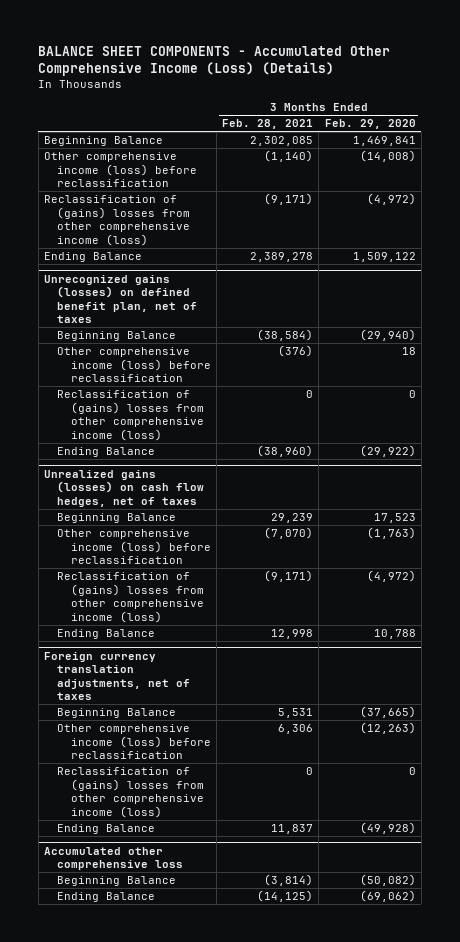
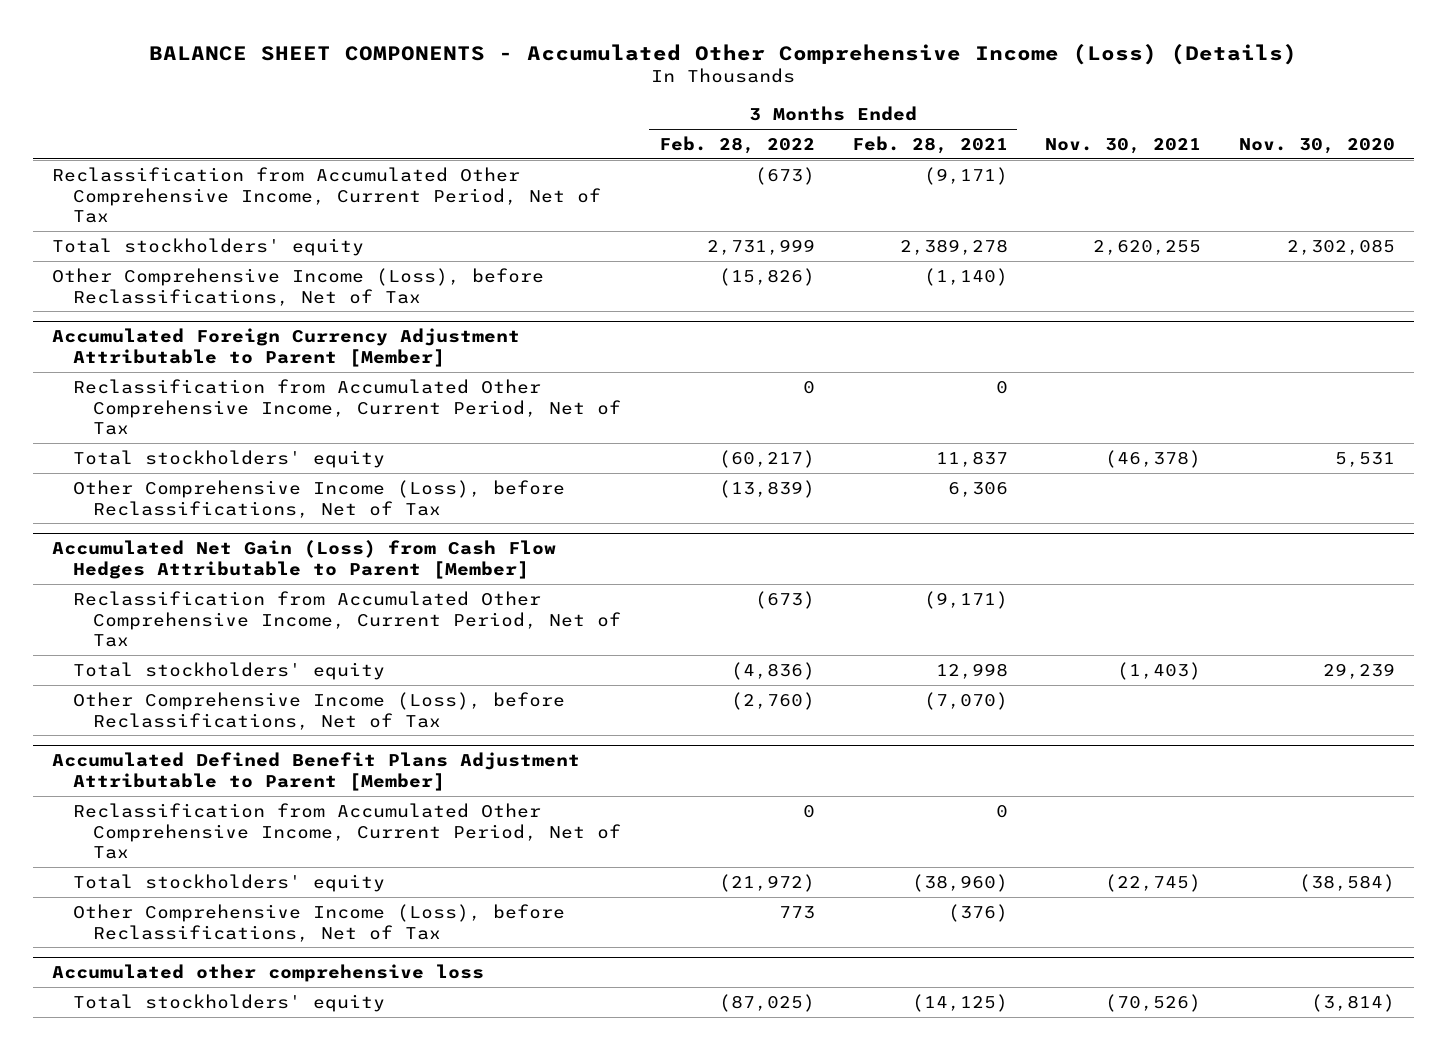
- | 3 Months Ended Feb. 28, 2021 | 3 Months Ended Feb. 29, 2020
+ | 3 Months Ended Feb. 28, 2022 | 3 Months Ended Feb. 28, 2021 | Nov. 30, 2021 | Nov. 30, 2020
- Beginning Balance | 2,302,085 | 1,469,841
- Other comprehensive income (loss) before reclassification | (1,140) | (14,008)
- Reclassification of (gains) losses from other comprehensive income (loss) | (9,171) | (4,972)
- Ending Balance | 2,389,278 | 1,509,122
- Unrecognized gains (losses) on defined benefit plan, net of taxes
- Beginning Balance | (38,584) | (29,940)
- Other comprehensive income (loss) before reclassification | (376) | 18
- Reclassification of (gains) losses from other comprehensive income (loss) | 0 | 0
- Ending Balance | (38,960) | (29,922)
- Unrealized gains (losses) on cash flow hedges, net of taxes
- Beginning Balance | 29,239 | 17,523
- Other comprehensive income (loss) before reclassification | (7,070) | (1,763)
- Reclassification of (gains) losses from other comprehensive income (loss) | (9,171) | (4,972)
- Ending Balance | 12,998 | 10,788
- Foreign currency translation adjustments, net of taxes
- Beginning Balance | 5,531 | (37,665)
- Other comprehensive income (loss) before reclassification | 6,306 | (12,263)
- Reclassification of (gains) losses from other comprehensive income (loss) | 0 | 0
- Ending Balance | 11,837 | (49,928)
+ Reclassification from Accumulated Other Comprehensive Income, Current Period, Net of Tax | (673) | (9,171) | |
+ Total stockholders' equity | 2,731,999 | 2,389,278 | 2,620,255 | 2,302,085
+ Other Comprehensive Income (Loss), before Reclassifications, Net of Tax | (15,826) | (1,140) | |
+ Accumulated Foreign Currency Adjustment Attributable to Parent [Member]
+ Reclassification from Accumulated Other Comprehensive Income, Current Period, Net of Tax | 0 | 0 | |
+ Total stockholders' equity | (60,217) | 11,837 | (46,378) | 5,531
+ Other Comprehensive Income (Loss), before Reclassifications, Net of Tax | (13,839) | 6,306 | |
+ Accumulated Net Gain (Loss) from Cash Flow Hedges Attributable to Parent [Member]
+ Reclassification from Accumulated Other Comprehensive Income, Current Period, Net of Tax | (673) | (9,171) | |
+ Total stockholders' equity | (4,836) | 12,998 | (1,403) | 29,239
+ Other Comprehensive Income (Loss), before Reclassifications, Net of Tax | (2,760) | (7,070) | |
+ Accumulated Defined Benefit Plans Adjustment Attributable to Parent [Member]
+ Reclassification from Accumulated Other Comprehensive Income, Current Period, Net of Tax | 0 | 0 | |
+ Total stockholders' equity | (21,972) | (38,960) | (22,745) | (38,584)
+ Other Comprehensive Income (Loss), before Reclassifications, Net of Tax | 773 | (376) | |
@ Accumulated other comprehensive loss
- Beginning Balance | (3,814) | (50,082)
- Ending Balance | (14,125) | (69,062)
+ Total stockholders' equity | (87,025) | (14,125) | (70,526) | (3,814)

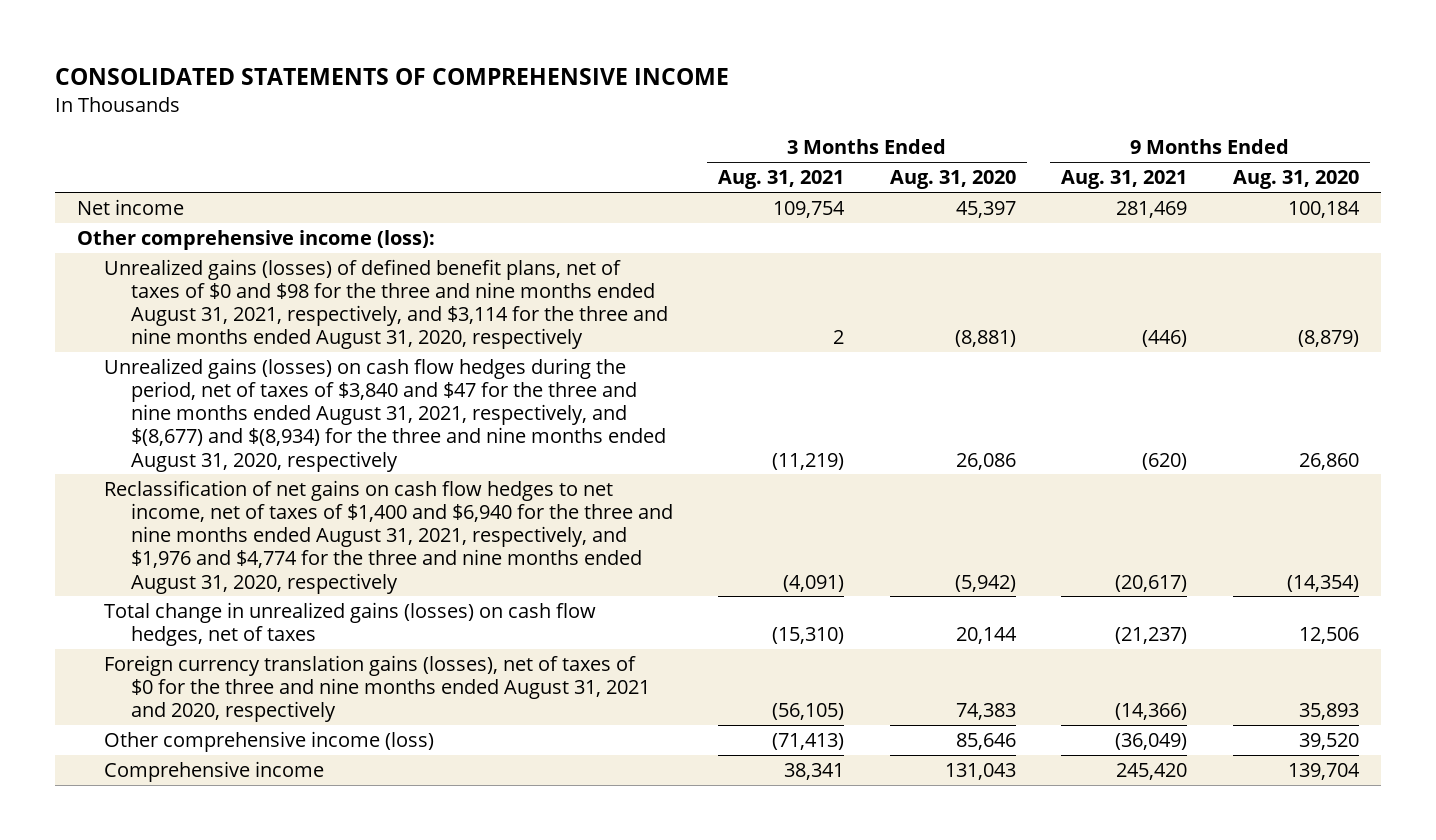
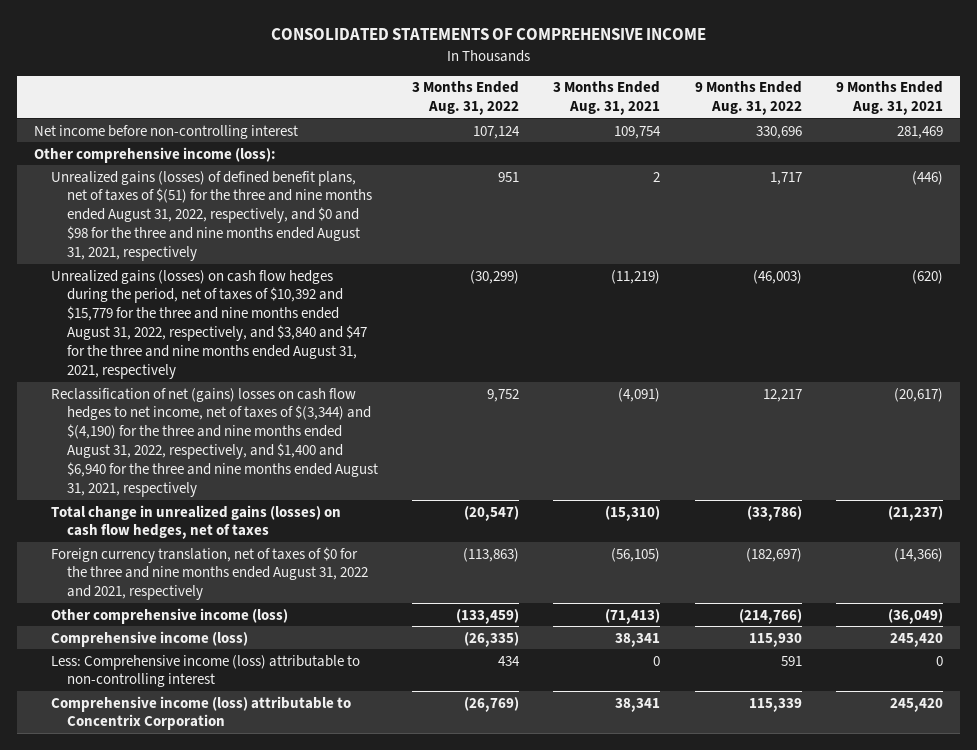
- | 3 Months Ended Aug. 31, 2021 | 3 Months Ended Aug. 31, 2020 | 9 Months Ended Aug. 31, 2021 | 9 Months Ended Aug. 31, 2020
+ | 3 Months Ended Aug. 31, 2022 | 3 Months Ended Aug. 31, 2021 | 9 Months Ended Aug. 31, 2022 | 9 Months Ended Aug. 31, 2021
- Net income | 109,754 | 45,397 | 281,469 | 100,184
+ Net income before non-controlling interest | 107,124 | 109,754 | 330,696 | 281,469
- Unrealized gains (losses) of defined benefit plans, net of taxes of $0 and $98 for the three and nine months ended August 31, 2021, respectively, and $3,114 for the three and nine months ended August 31, 2020, respectively | 2 | (8,881) | (446) | (8,879)
- Unrealized gains (losses) on cash flow hedges during the period, net of taxes of $3,840 and $47 for the three and nine months ended August 31, 2021, respectively, and $(8,677) and $(8,934) for the three and nine months ended August 31, 2020, respectively | (11,219) | 26,086 | (620) | 26,860
- Reclassification of net gains on cash flow hedges to net income, net of taxes of $1,400 and $6,940 for the three and nine months ended August 31, 2021, respectively, and $1,976 and $4,774 for the three and nine months ended August 31, 2020, respectively | (4,091) | (5,942) | (20,617) | (14,354)
+ Unrealized gains (losses) of defined benefit plans, net of taxes of $(51) for the three and nine months ended August 31, 2022, respectively, and $0 and $98 for the three and nine months ended August 31, 2021, respectively | 951 | 2 | 1,717 | (446)
+ Unrealized gains (losses) on cash flow hedges during the period, net of taxes of $10,392 and $15,779 for the three and nine months ended August 31, 2022, respectively, and $3,840 and $47 for the three and nine months ended August 31, 2021, respectively | (30,299) | (11,219) | (46,003) | (620)
+ Reclassification of net (gains) losses on cash flow hedges to net income, net of taxes of $(3,344) and $(4,190) for the three and nine months ended August 31, 2022, respectively, and $1,400 and $6,940 for the three and nine months ended August 31, 2021, respectively | 9,752 | (4,091) | 12,217 | (20,617)
- Foreign currency translation gains (losses), net of taxes of $0 for the three and nine months ended August 31, 2021 and 2020, respectively | (56,105) | 74,383 | (14,366) | 35,893
+ Foreign currency translation, net of taxes of $0 for the three and nine months ended August 31, 2022 and 2021, respectively | (113,863) | (56,105) | (182,697) | (14,366)
- Comprehensive income | 38,341 | 131,043 | 245,420 | 139,704
+ Comprehensive income (loss) | (26,335) | 38,341 | 115,930 | 245,420
+ Less: Comprehensive income (loss) attributable to non-controlling interest | 434 | 0 | 591 | 0
+ Comprehensive income (loss) attributable to Concentrix Corporation | (26,769) | 38,341 | 115,339 | 245,420

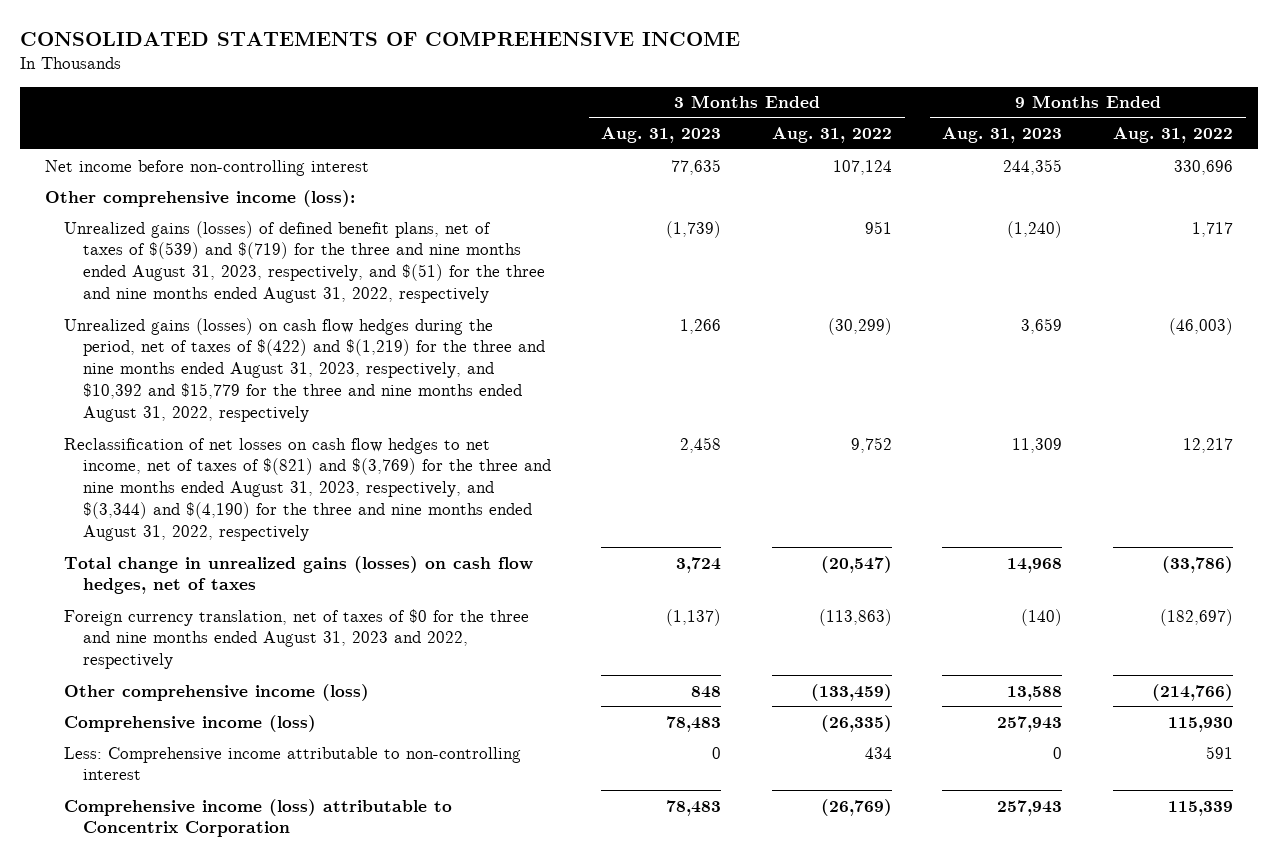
- | 3 Months Ended Aug. 31, 2022 | 3 Months Ended Aug. 31, 2021 | 9 Months Ended Aug. 31, 2022 | 9 Months Ended Aug. 31, 2021
+ | 3 Months Ended Aug. 31, 2023 | 3 Months Ended Aug. 31, 2022 | 9 Months Ended Aug. 31, 2023 | 9 Months Ended Aug. 31, 2022
- Unrealized gains (losses) of defined benefit plans, net of taxes of $(51) for the three and nine months ended August 31, 2022, respectively, and $0 and $98 for the three and nine months ended August 31, 2021, respectively | 951 | 2 | 1,717 | (446)
- Unrealized gains (losses) on cash flow hedges during the period, net of taxes of $10,392 and $15,779 for the three and nine months ended August 31, 2022, respectively, and $3,840 and $47 for the three and nine months ended August 31, 2021, respectively | (30,299) | (11,219) | (46,003) | (620)
- Reclassification of net (gains) losses on cash flow hedges to net income, net of taxes of $(3,344) and $(4,190) for the three and nine months ended August 31, 2022, respectively, and $1,400 and $6,940 for the three and nine months ended August 31, 2021, respectively | 9,752 | (4,091) | 12,217 | (20,617)
+ Unrealized gains (losses) of defined benefit plans, net of taxes of $(539) and $(719) for the three and nine months ended August 31, 2023, respectively, and $(51) for the three and nine months ended August 31, 2022, respectively | (1,739) | 951 | (1,240) | 1,717
+ Unrealized gains (losses) on cash flow hedges during the period, net of taxes of $(422) and $(1,219) for the three and nine months ended August 31, 2023, respectively, and $10,392 and $15,779 for the three and nine months ended August 31, 2022, respectively | 1,266 | (30,299) | 3,659 | (46,003)
+ Reclassification of net losses on cash flow hedges to net income, net of taxes of $(821) and $(3,769) for the three and nine months ended August 31, 2023, respectively, and $(3,344) and $(4,190) for the three and nine months ended August 31, 2022, respectively | 2,458 | 9,752 | 11,309 | 12,217
- Foreign currency translation, net of taxes of $0 for the three and nine months ended August 31, 2022 and 2021, respectively | (113,863) | (56,105) | (182,697) | (14,366)
+ Foreign currency translation, net of taxes of $0 for the three and nine months ended August 31, 2023 and 2022, respectively | (1,137) | (113,863) | (140) | (182,697)
- Less: Comprehensive income (loss) attributable to non-controlling interest | 434 | 0 | 591 | 0
+ Less: Comprehensive income attributable to non-controlling interest | 0 | 434 | 0 | 591

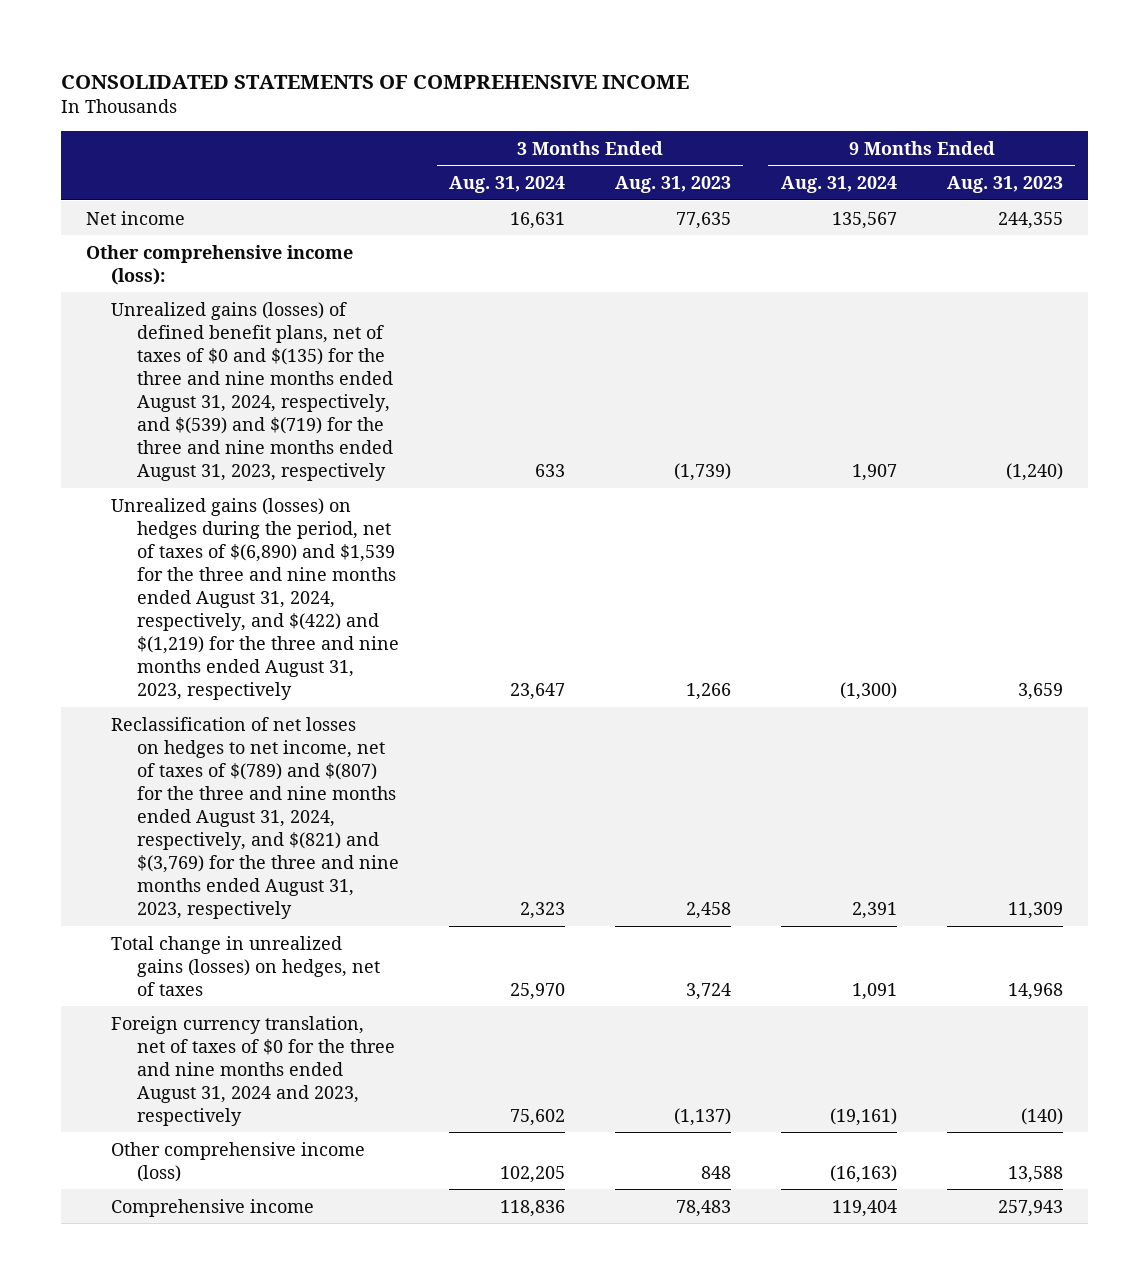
- | 3 Months Ended Aug. 31, 2023 | 3 Months Ended Aug. 31, 2022 | 9 Months Ended Aug. 31, 2023 | 9 Months Ended Aug. 31, 2022
+ | 3 Months Ended Aug. 31, 2024 | 3 Months Ended Aug. 31, 2023 | 9 Months Ended Aug. 31, 2024 | 9 Months Ended Aug. 31, 2023
- Net income before non-controlling interest | 77,635 | 107,124 | 244,355 | 330,696
+ Net income | 16,631 | 77,635 | 135,567 | 244,355
- Unrealized gains (losses) of defined benefit plans, net of taxes of $(539) and $(719) for the three and nine months ended August 31, 2023, respectively, and $(51) for the three and nine months ended August 31, 2022, respectively | (1,739) | 951 | (1,240) | 1,717
- Unrealized gains (losses) on cash flow hedges during the period, net of taxes of $(422) and $(1,219) for the three and nine months ended August 31, 2023, respectively, and $10,392 and $15,779 for the three and nine months ended August 31, 2022, respectively | 1,266 | (30,299) | 3,659 | (46,003)
- Reclassification of net losses on cash flow hedges to net income, net of taxes of $(821) and $(3,769) for the three and nine months ended August 31, 2023, respectively, and $(3,344) and $(4,190) for the three and nine months ended August 31, 2022, respectively | 2,458 | 9,752 | 11,309 | 12,217
- Total change in unrealized gains (losses) on cash flow hedges, net of taxes | 3,724 | (20,547) | 14,968 | (33,786)
- Foreign currency translation, net of taxes of $0 for the three and nine months ended August 31, 2023 and 2022, respectively | (1,137) | (113,863) | (140) | (182,697)
+ Unrealized gains (losses) of defined benefit plans, net of taxes of $0 and $(135) for the three and nine months ended August 31, 2024, respectively, and $(539) and $(719) for the three and nine months ended August 31, 2023, respectively | 633 | (1,739) | 1,907 | (1,240)
+ Unrealized gains (losses) on hedges during the period, net of taxes of $(6,890) and $1,539 for the three and nine months ended August 31, 2024, respectively, and $(422) and $(1,219) for the three and nine months ended August 31, 2023, respectively | 23,647 | 1,266 | (1,300) | 3,659
+ Reclassification of net losses on hedges to net income, net of taxes of $(789) and $(807) for the three and nine months ended August 31, 2024, respectively, and $(821) and $(3,769) for the three and nine months ended August 31, 2023, respectively | 2,323 | 2,458 | 2,391 | 11,309
+ Total change in unrealized gains (losses) on hedges, net of taxes | 25,970 | 3,724 | 1,091 | 14,968
+ Foreign currency translation, net of taxes of $0 for the three and nine months ended August 31, 2024 and 2023, respectively | 75,602 | (1,137) | (19,161) | (140)
- Comprehensive income (loss) | 78,483 | (26,335) | 257,943 | 115,930
- Less: Comprehensive income attributable to non-controlling interest | 0 | 434 | 0 | 591
- Comprehensive income (loss) attributable to Concentrix Corporation | 78,483 | (26,769) | 257,943 | 115,339
+ Comprehensive income | 118,836 | 78,483 | 119,404 | 257,943

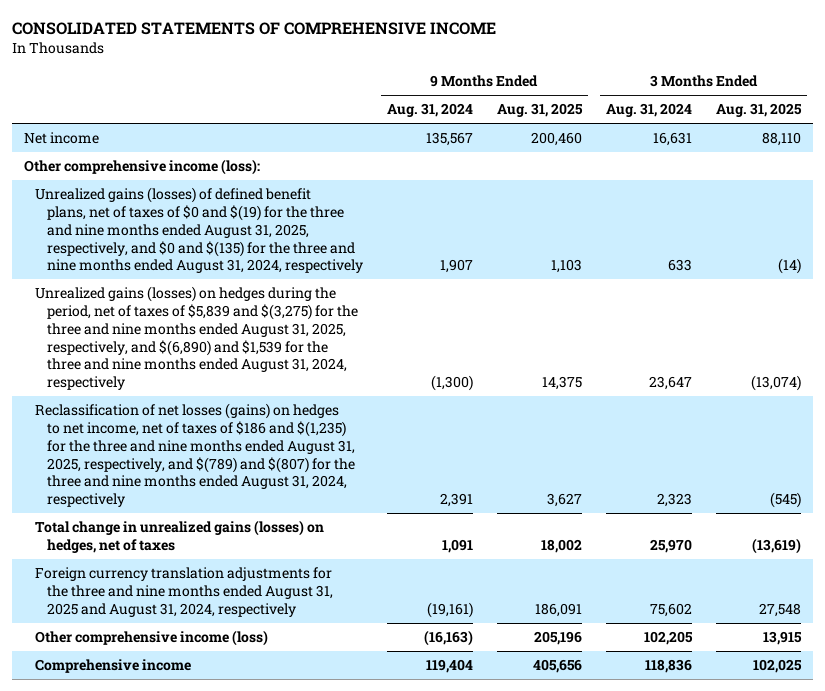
- | 3 Months Ended Aug. 31, 2024 | 3 Months Ended Aug. 31, 2023 | 9 Months Ended Aug. 31, 2024 | 9 Months Ended Aug. 31, 2023
+ | 9 Months Ended Aug. 31, 2024 | 9 Months Ended Aug. 31, 2025 | 3 Months Ended Aug. 31, 2024 | 3 Months Ended Aug. 31, 2025
- Unrealized gains (losses) of defined benefit plans, net of taxes of $0 and $(135) for the three and nine months ended August 31, 2024, respectively, and $(539) and $(719) for the three and nine months ended August 31, 2023, respectively | 633 | (1,739) | 1,907 | (1,240)
- Unrealized gains (losses) on hedges during the period, net of taxes of $(6,890) and $1,539 for the three and nine months ended August 31, 2024, respectively, and $(422) and $(1,219) for the three and nine months ended August 31, 2023, respectively | 23,647 | 1,266 | (1,300) | 3,659
- Reclassification of net losses on hedges to net income, net of taxes of $(789) and $(807) for the three and nine months ended August 31, 2024, respectively, and $(821) and $(3,769) for the three and nine months ended August 31, 2023, respectively | 2,323 | 2,458 | 2,391 | 11,309
+ Unrealized gains (losses) of defined benefit plans, net of taxes of $0 and $(19) for the three and nine months ended August 31, 2025, respectively, and $0 and $(135) for the three and nine months ended August 31, 2024, respectively | 1,907 | 1,103 | 633 | (14)
+ Unrealized gains (losses) on hedges during the period, net of taxes of $5,839 and $(3,275) for the three and nine months ended August 31, 2025, respectively, and $(6,890) and $1,539 for the three and nine months ended August 31, 2024, respectively | (1,300) | 14,375 | 23,647 | (13,074)
+ Reclassification of net losses (gains) on hedges to net income, net of taxes of $186 and $(1,235) for the three and nine months ended August 31, 2025, respectively, and $(789) and $(807) for the three and nine months ended August 31, 2024, respectively | 2,391 | 3,627 | 2,323 | (545)
- Foreign currency translation, net of taxes of $0 for the three and nine months ended August 31, 2024 and 2023, respectively | 75,602 | (1,137) | (19,161) | (140)
+ Foreign currency translation adjustments for the three and nine months ended August 31, 2025 and August 31, 2024, respectively | (19,161) | 186,091 | 75,602 | 27,548

